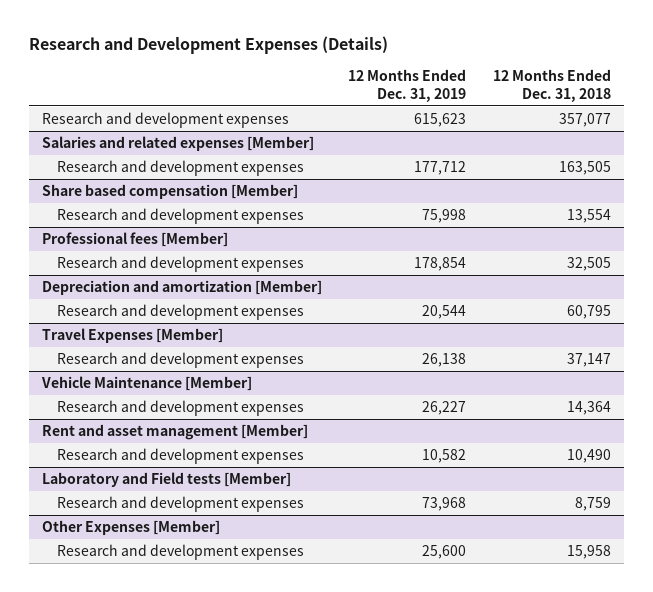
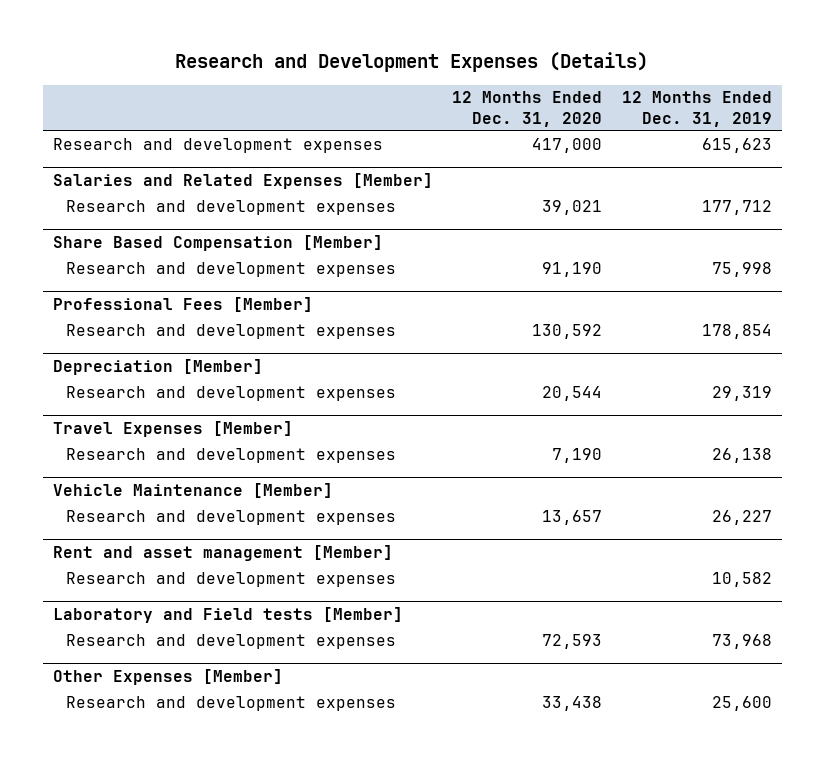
- | 12 Months Ended Dec. 31, 2019 | 12 Months Ended Dec. 31, 2018
+ | 12 Months Ended Dec. 31, 2020 | 12 Months Ended Dec. 31, 2019
- Salaries and related expenses [Member]
+ Salaries and Related Expenses [Member]
- Share based compensation [Member]
+ Share Based Compensation [Member]
- Professional fees [Member]
+ Professional Fees [Member]
- Depreciation and amortization [Member]
- Research and development expenses | 20,544 | 60,795
+ Depreciation [Member]
+ Research and development expenses | 20,544 | 29,319

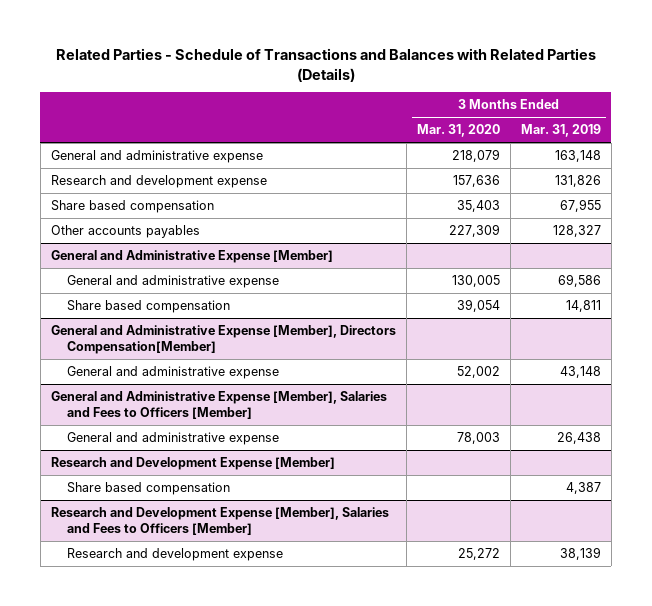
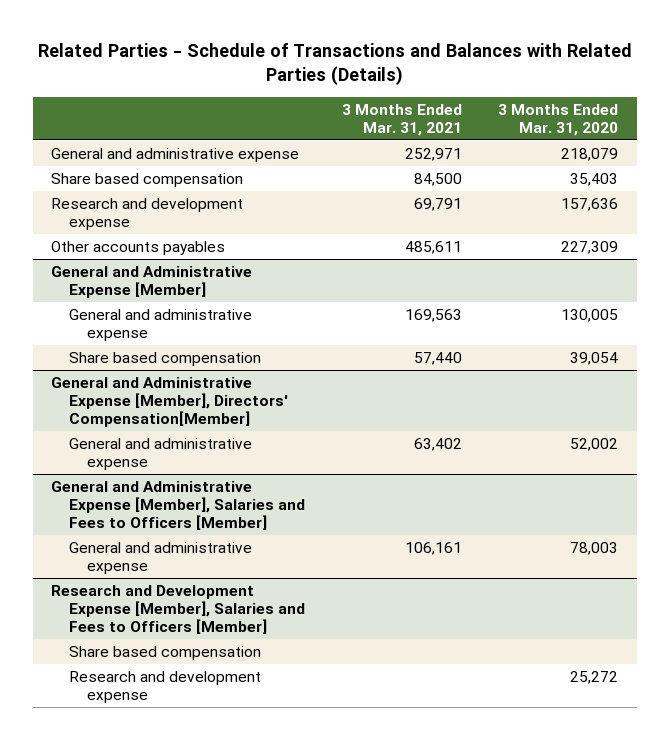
- | 3 Months Ended Mar. 31, 2020 | 3 Months Ended Mar. 31, 2019
+ | 3 Months Ended Mar. 31, 2021 | 3 Months Ended Mar. 31, 2020
moved down: Research and development expense | 69,791 | 157,636
- General and Administrative Expense [Member], Directors Compensation[Member]
+ General and Administrative Expense [Member], Directors' Compensation[Member]
- Research and Development Expense [Member]
- Share based compensation | | 4,387
@ Research and Development Expense [Member], Salaries and Fees to Officers [Member]
+ Share based compensation

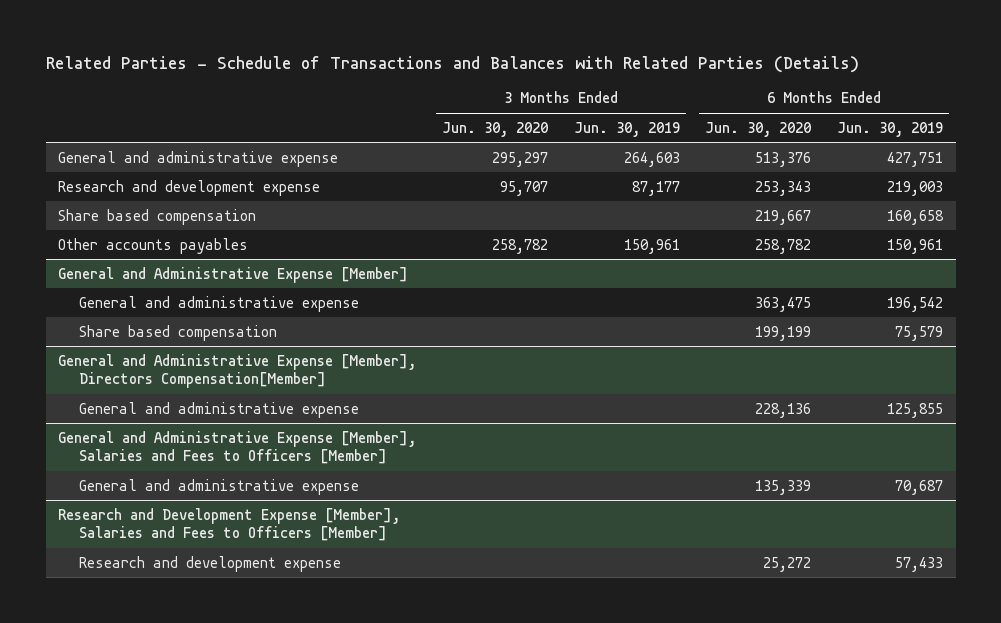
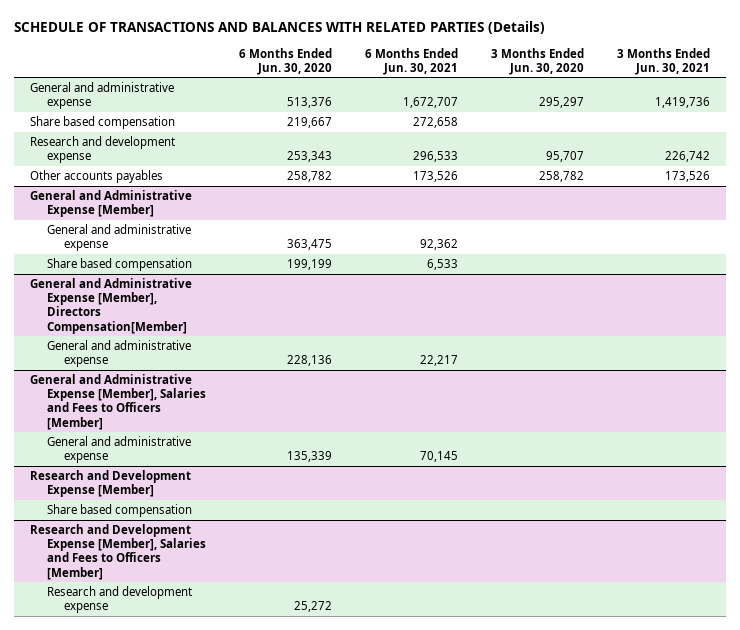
- Related Parties - Schedule of Transactions and Balances with Related Parties (Details)
+ SCHEDULE OF TRANSACTIONS AND BALANCES WITH RELATED PARTIES (Details)
- | 3 Months Ended Jun. 30, 2020 | 3 Months Ended Jun. 30, 2019 | 6 Months Ended Jun. 30, 2020 | 6 Months Ended Jun. 30, 2019
+ | 6 Months Ended Jun. 30, 2020 | 6 Months Ended Jun. 30, 2021 | 3 Months Ended Jun. 30, 2020 | 3 Months Ended Jun. 30, 2021
moved down: Research and development expense | 253,343 | 296,533 | 95,707 | 226,742
+ Research and Development Expense [Member]
+ Share based compensation

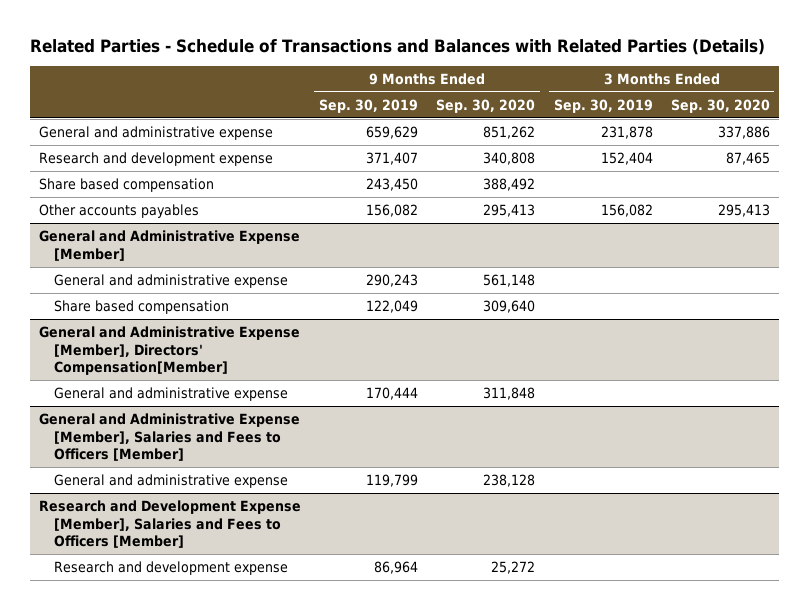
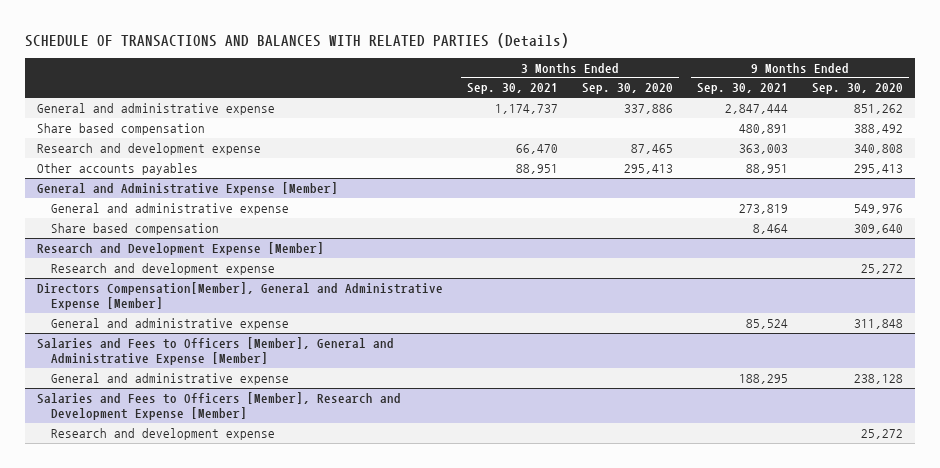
- Related Parties - Schedule of Transactions and Balances with Related Parties (Details)
+ SCHEDULE OF TRANSACTIONS AND BALANCES WITH RELATED PARTIES (Details)
- | 9 Months Ended Sep. 30, 2019 | 9 Months Ended Sep. 30, 2020 | 3 Months Ended Sep. 30, 2019 | 3 Months Ended Sep. 30, 2020
+ | 3 Months Ended Sep. 30, 2021 | 3 Months Ended Sep. 30, 2020 | 9 Months Ended Sep. 30, 2021 | 9 Months Ended Sep. 30, 2020
moved down: Research and development expense | 66,470 | 87,465 | 363,003 | 340,808
@ General and Administrative Expense [Member]
- General and administrative expense | 290,243 | 561,148 | |
+ General and administrative expense | | | 273,819 | 549,976
- General and Administrative Expense [Member], Directors' Compensation[Member]
+ Research and Development Expense [Member]
+ Research and development expense | | | | 25,272
+ Directors Compensation[Member], General and Administrative Expense [Member]
- General and Administrative Expense [Member], Salaries and Fees to Officers [Member]
+ Salaries and Fees to Officers [Member], General and Administrative Expense [Member]
- Research and Development Expense [Member], Salaries and Fees to Officers [Member]
+ Salaries and Fees to Officers [Member], Research and Development Expense [Member]

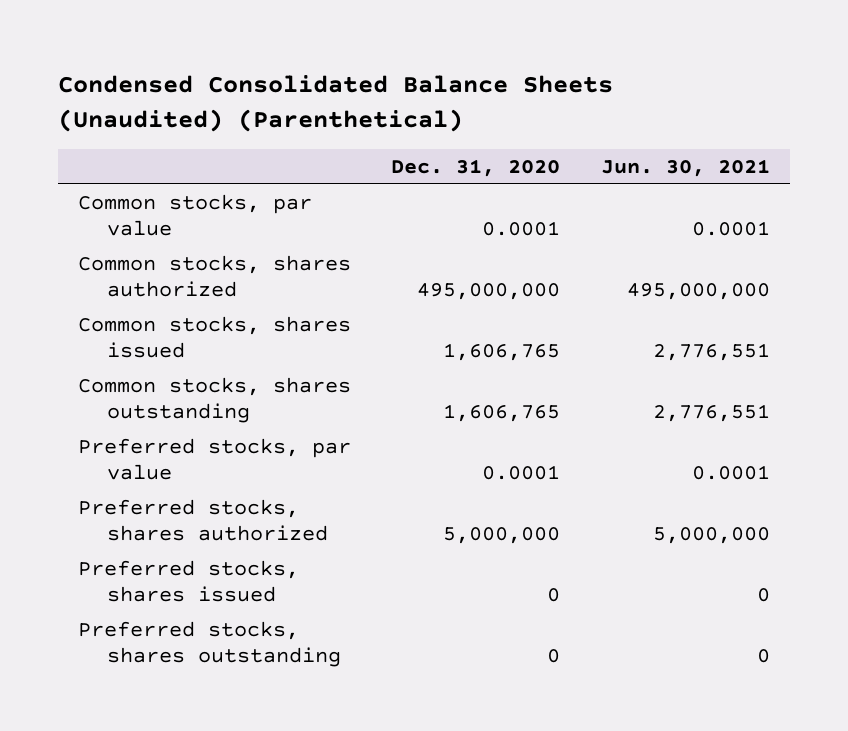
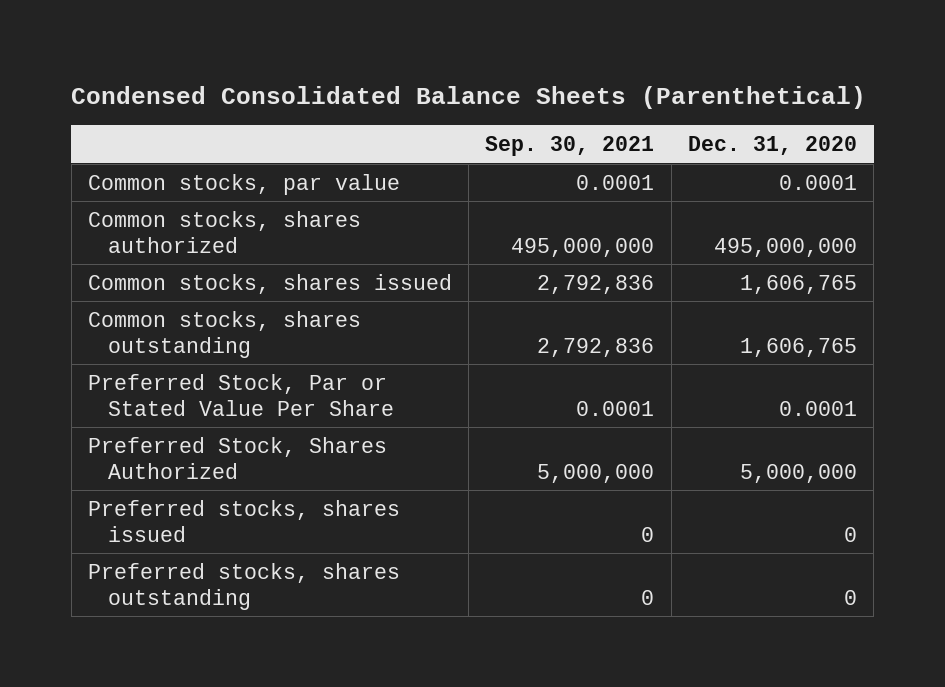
- Condensed Consolidated Balance Sheets (Unaudited) (Parenthetical)
+ Condensed Consolidated Balance Sheets (Parenthetical)
- | Dec. 31, 2020 | Jun. 30, 2021
+ | Sep. 30, 2021 | Dec. 31, 2020
- Preferred stocks, par value | 0.0001 | 0.0001
- Preferred stocks, shares authorized | 5,000,000 | 5,000,000
+ Preferred Stock, Par or Stated Value Per Share | 0.0001 | 0.0001
+ Preferred Stock, Shares Authorized | 5,000,000 | 5,000,000

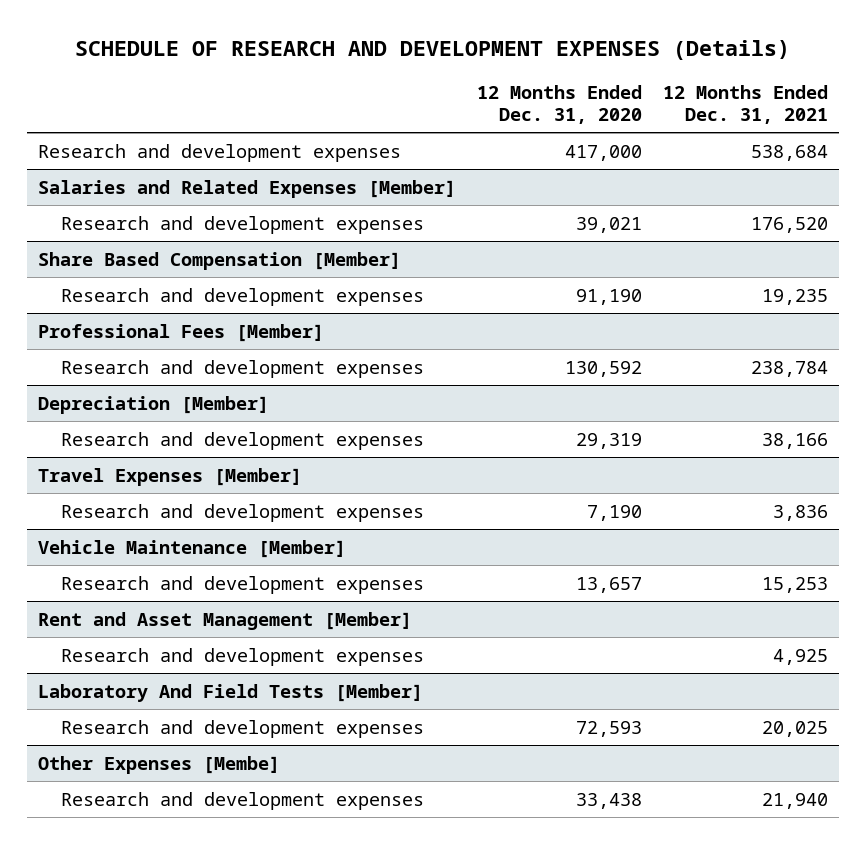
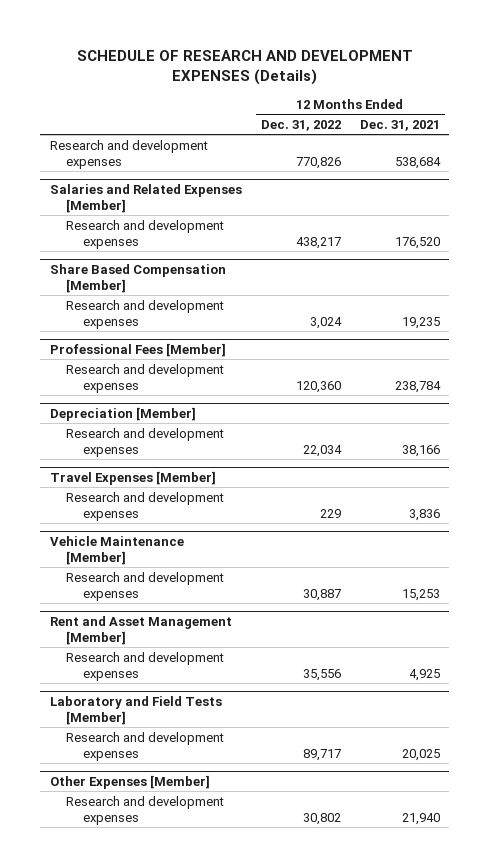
- | 12 Months Ended Dec. 31, 2020 | 12 Months Ended Dec. 31, 2021
+ | 12 Months Ended Dec. 31, 2022 | 12 Months Ended Dec. 31, 2021
- Laboratory And Field Tests [Member]
+ Laboratory and Field Tests [Member]
- Other Expenses [Membe]
+ Other Expenses [Member]

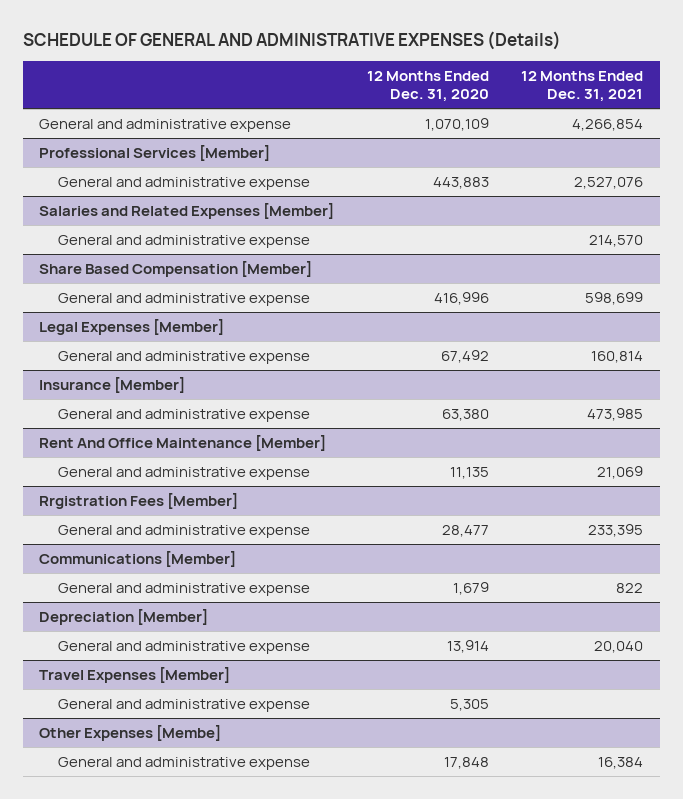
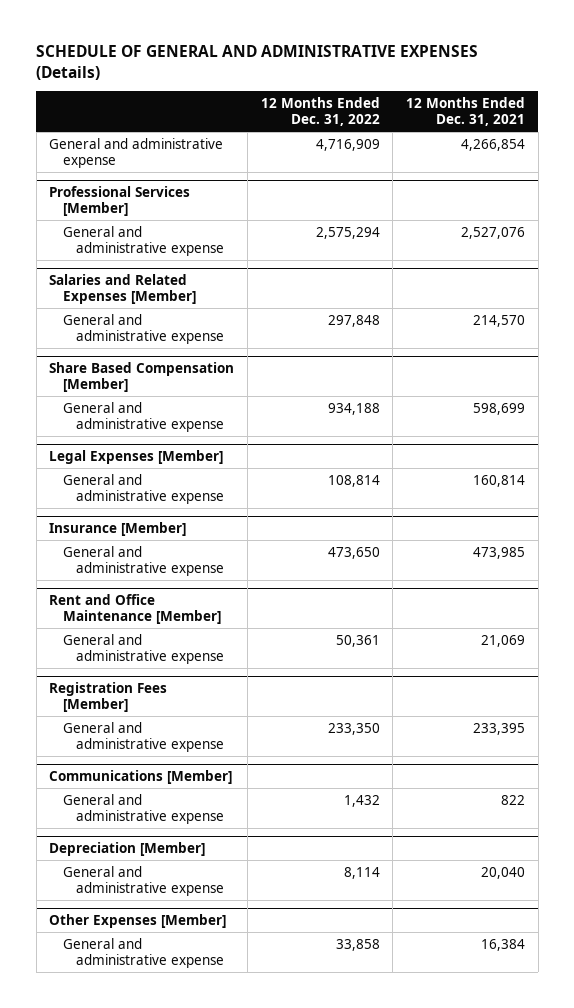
- | 12 Months Ended Dec. 31, 2020 | 12 Months Ended Dec. 31, 2021
+ | 12 Months Ended Dec. 31, 2022 | 12 Months Ended Dec. 31, 2021
- Rent And Office Maintenance [Member]
+ Rent and Office Maintenance [Member]
- Rrgistration Fees [Member]
+ Registration Fees [Member]
- Travel Expenses [Member]
- General and administrative expense | 5,305 |
- Other Expenses [Membe]
+ Other Expenses [Member]

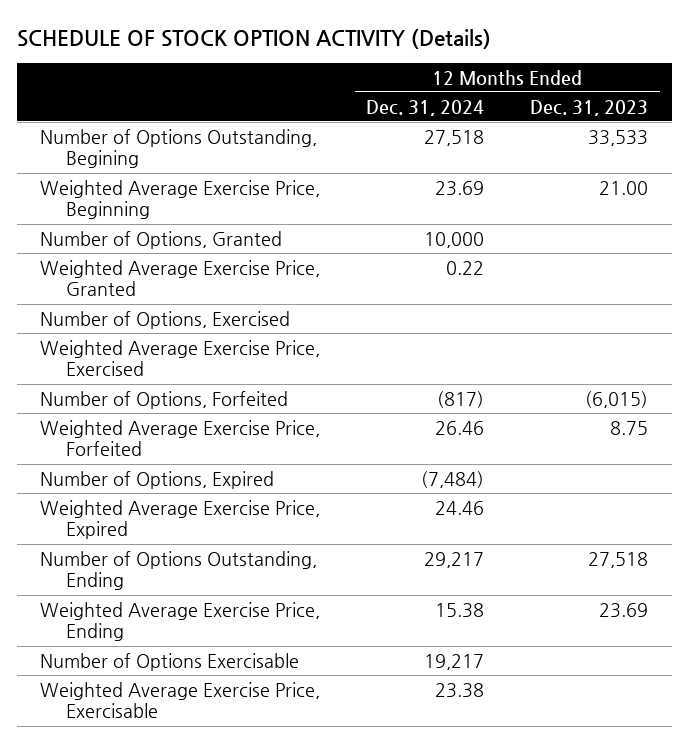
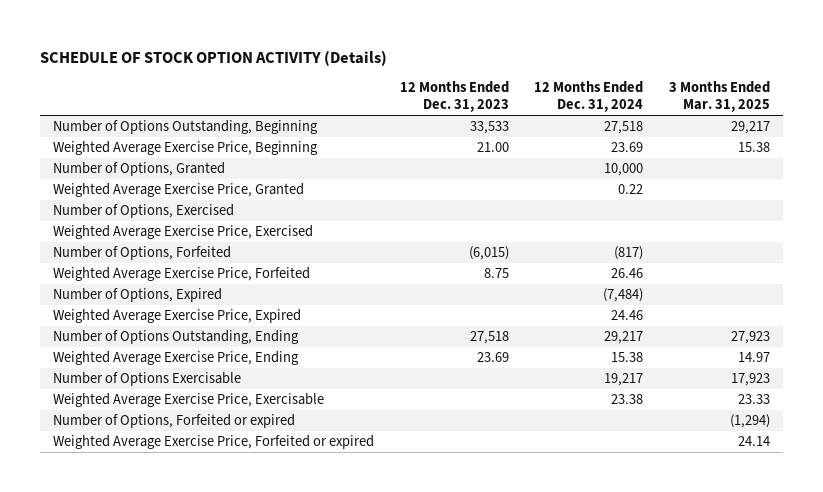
- | 12 Months Ended Dec. 31, 2024 | 12 Months Ended Dec. 31, 2023
+ | 12 Months Ended Dec. 31, 2023 | 12 Months Ended Dec. 31, 2024 | 3 Months Ended Mar. 31, 2025
- Number of Options Outstanding, Begining | 27,518 | 33,533
+ Number of Options Outstanding, Beginning | 33,533 | 27,518 | 29,217
+ Number of Options, Forfeited or expired | | | (1,294)
+ Weighted Average Exercise Price, Forfeited or expired | | | 24.14

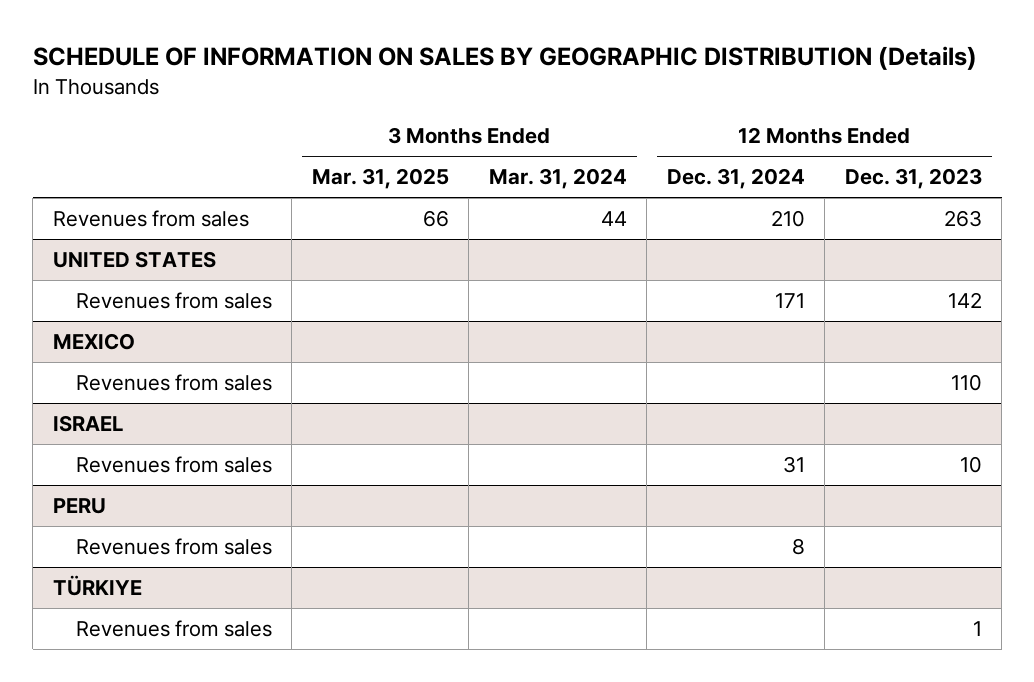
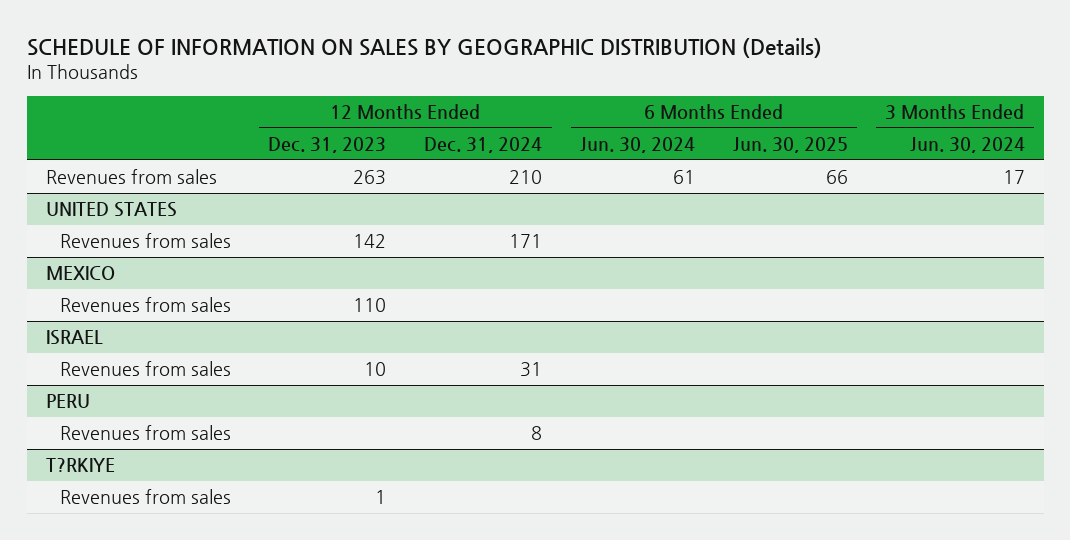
- | 3 Months Ended Mar. 31, 2025 | 3 Months Ended Mar. 31, 2024 | 12 Months Ended Dec. 31, 2024 | 12 Months Ended Dec. 31, 2023
+ | 12 Months Ended Dec. 31, 2023 | 12 Months Ended Dec. 31, 2024 | 6 Months Ended Jun. 30, 2024 | 6 Months Ended Jun. 30, 2025 | 3 Months Ended Jun. 30, 2024
- TÜRKIYE
+ T?RKIYE

